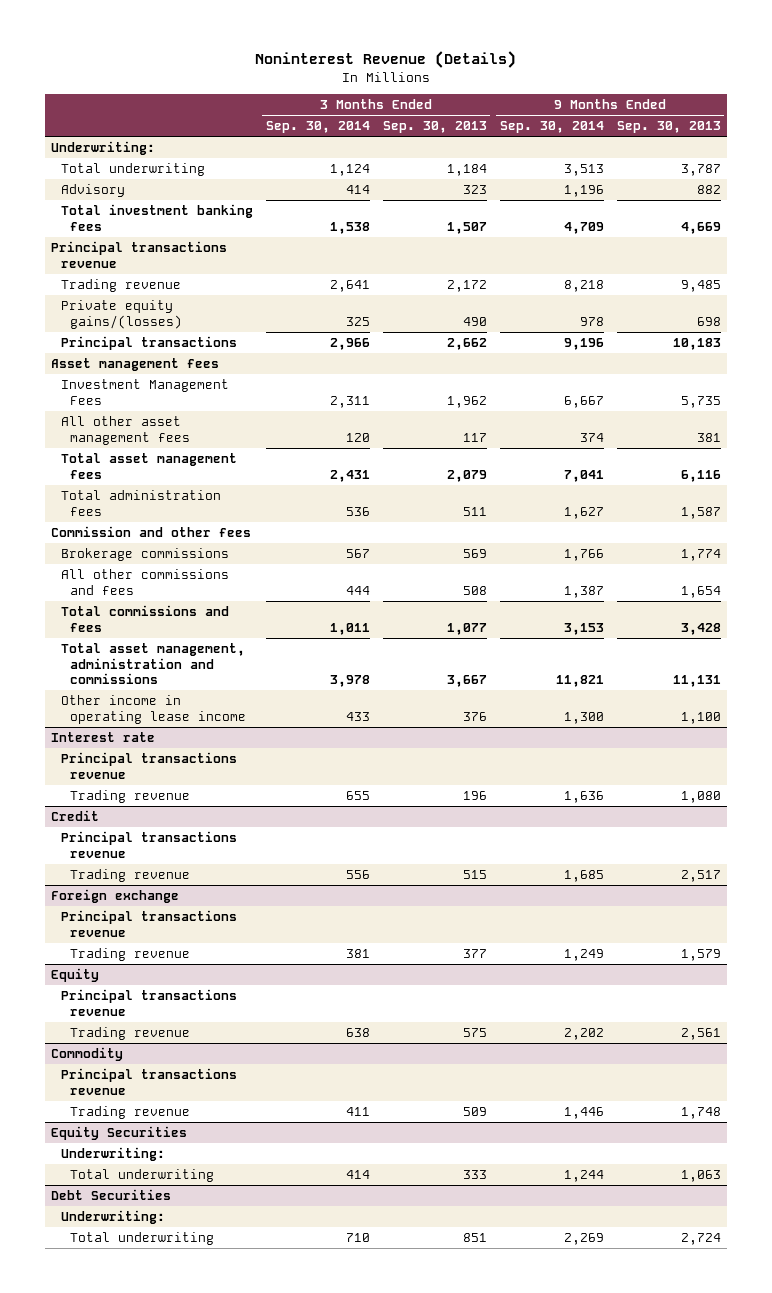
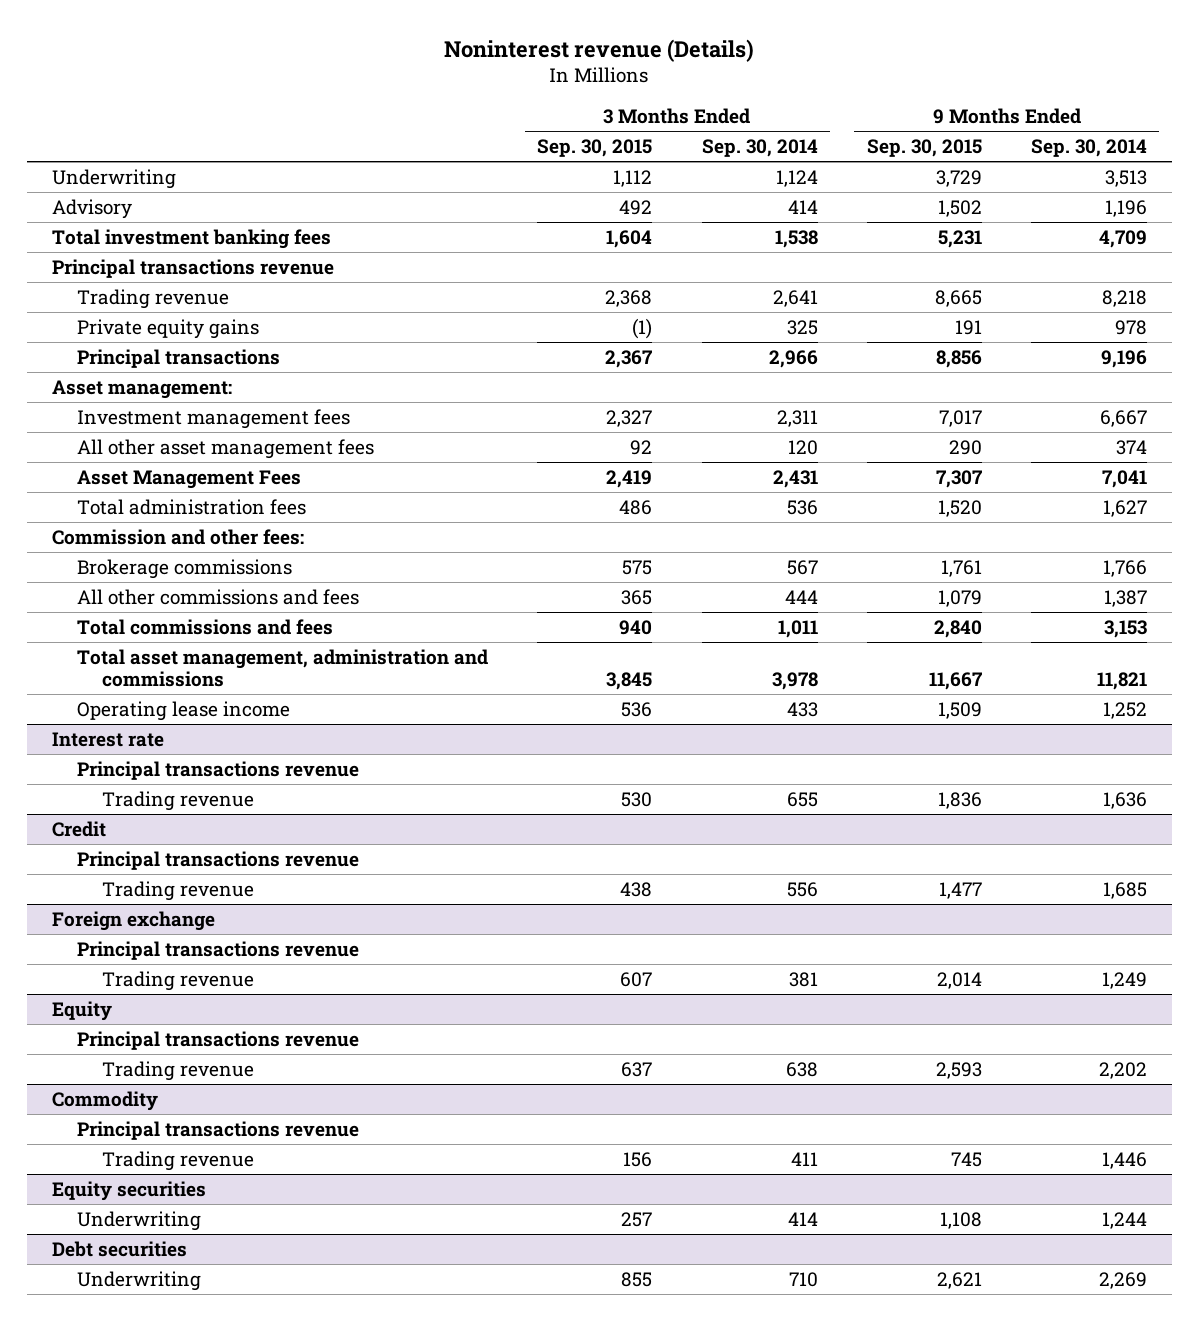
- Noninterest Revenue (Details)
+ Noninterest revenue (Details)
- | 3 Months Ended Sep. 30, 2014 | 3 Months Ended Sep. 30, 2013 | 9 Months Ended Sep. 30, 2014 | 9 Months Ended Sep. 30, 2013
+ | 3 Months Ended Sep. 30, 2015 | 3 Months Ended Sep. 30, 2014 | 9 Months Ended Sep. 30, 2015 | 9 Months Ended Sep. 30, 2014
- Underwriting:
- Total underwriting | 1,124 | 1,184 | 3,513 | 3,787
+ Underwriting | 1,112 | 1,124 | 3,729 | 3,513
- Private equity gains/(losses) | 325 | 490 | 978 | 698
+ Private equity gains | (1) | 325 | 191 | 978
- Asset management fees
- Investment Management Fees | 2,311 | 1,962 | 6,667 | 5,735
+ Asset management:
+ Investment management fees | 2,327 | 2,311 | 7,017 | 6,667
- Total asset management fees | 2,431 | 2,079 | 7,041 | 6,116
+ Asset Management Fees | 2,419 | 2,431 | 7,307 | 7,041
- Commission and other fees
+ Commission and other fees:
- Other income in operating lease income | 433 | 376 | 1,300 | 1,100
+ Operating lease income | 536 | 433 | 1,509 | 1,252
- Equity Securities
- Underwriting:
- Total underwriting | 414 | 333 | 1,244 | 1,063
- Debt Securities
- Underwriting:
- Total underwriting | 710 | 851 | 2,269 | 2,724
+ Equity securities
+ Underwriting | 257 | 414 | 1,108 | 1,244
+ Debt securities
+ Underwriting | 855 | 710 | 2,621 | 2,269

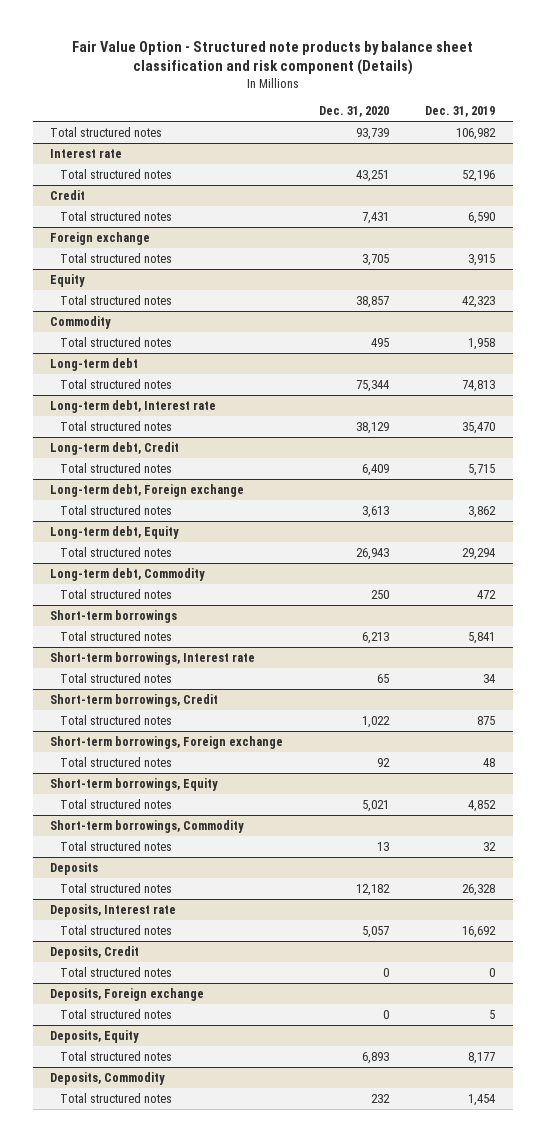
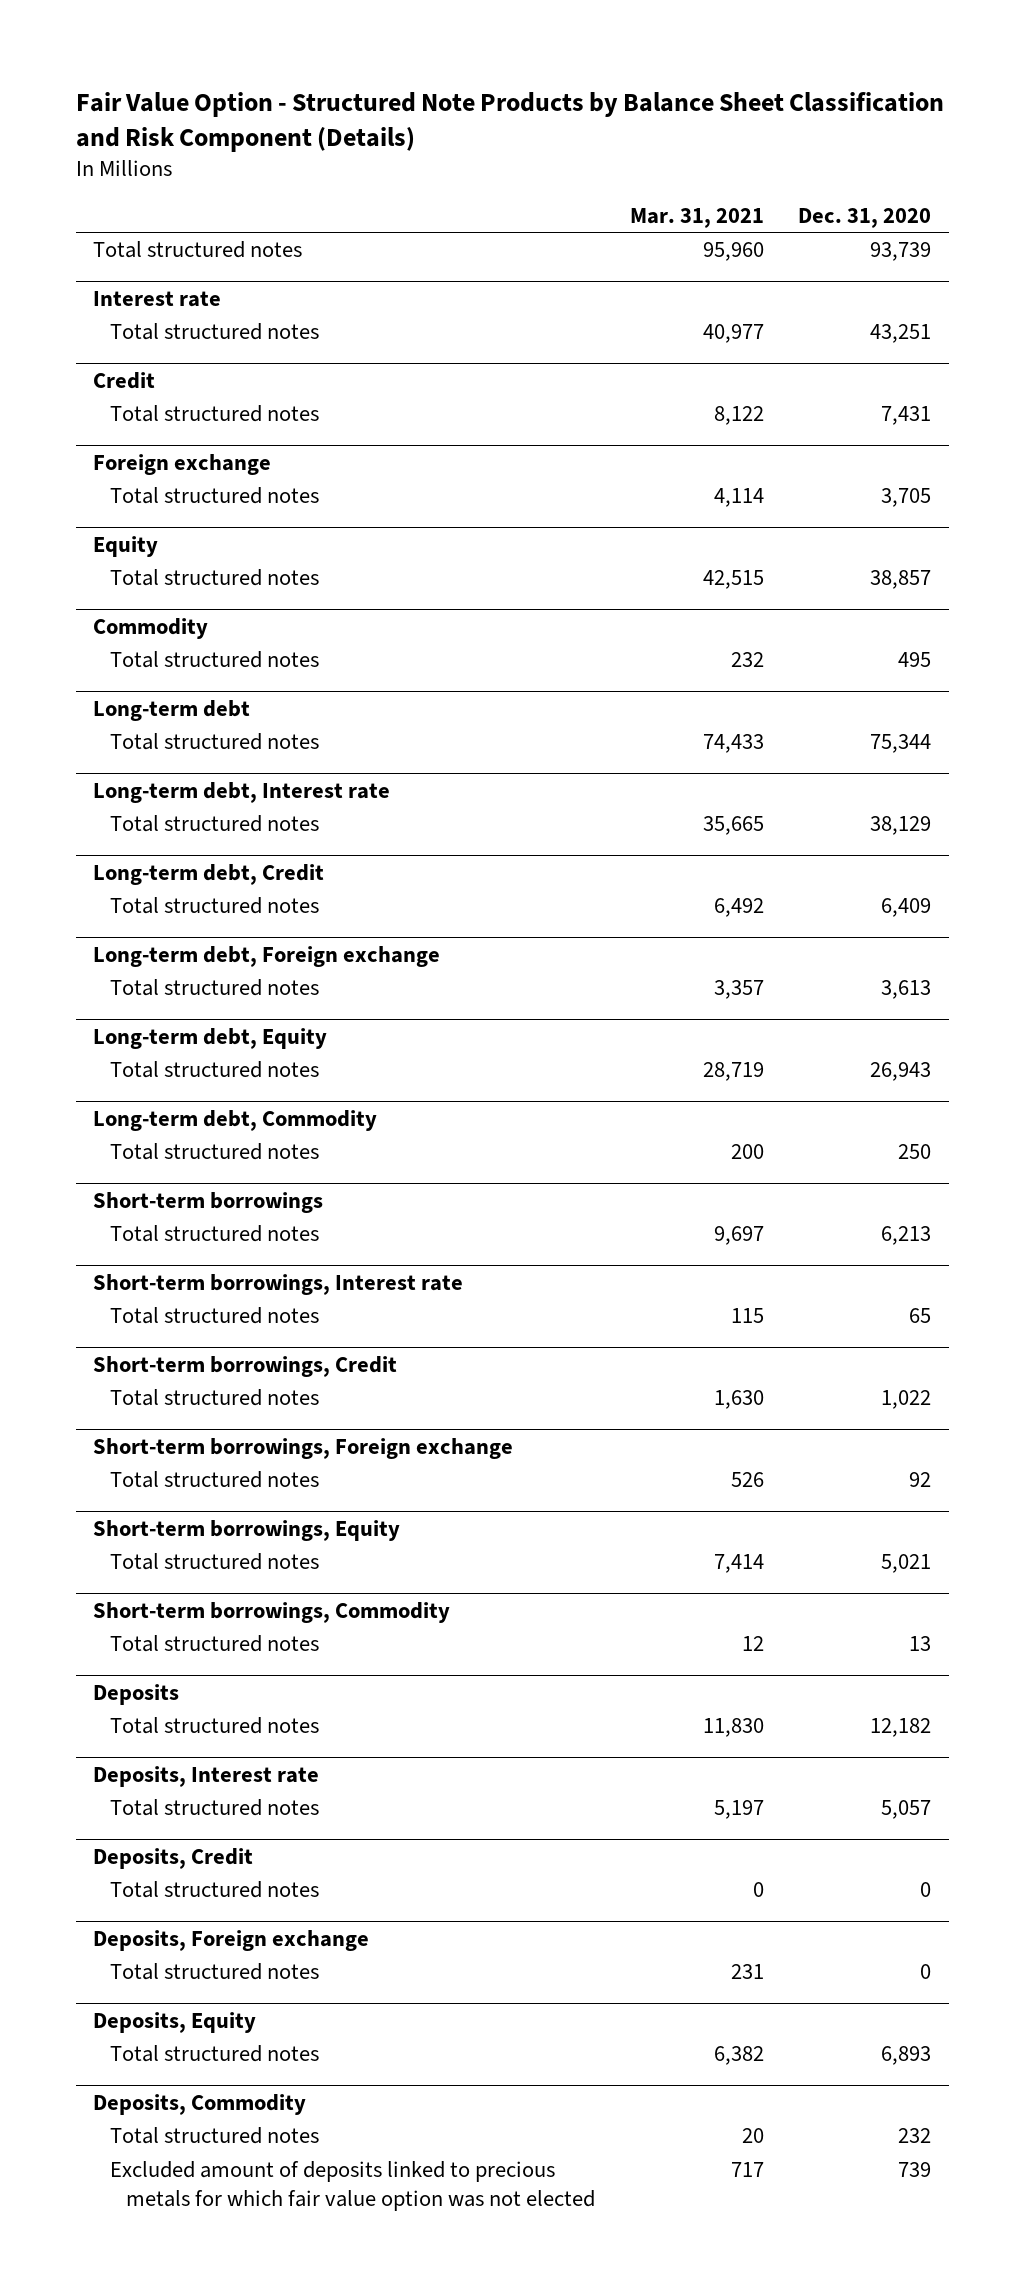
- Fair Value Option - Structured note products by balance sheet classification and risk component (Details)
+ Fair Value Option - Structured Note Products by Balance Sheet Classification and Risk Component (Details)
- | Dec. 31, 2020 | Dec. 31, 2019
+ | Mar. 31, 2021 | Dec. 31, 2020
@ Deposits, Commodity
+ Excluded amount of deposits linked to precious metals for which fair value option was not elected | 717 | 739

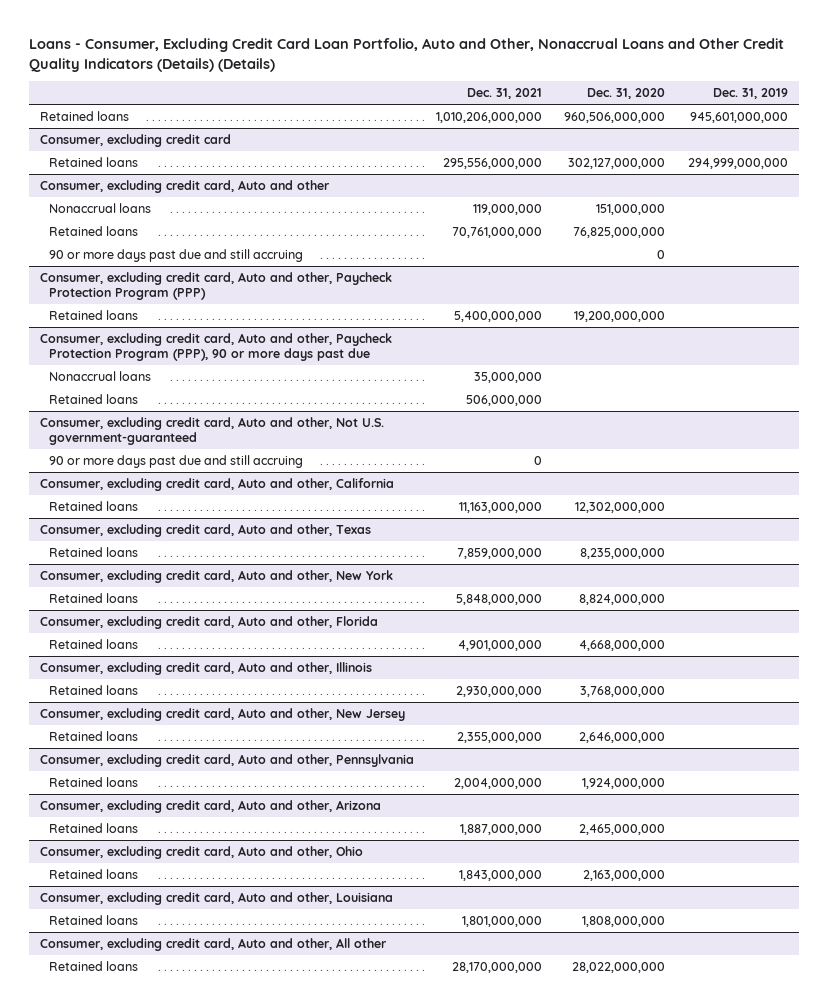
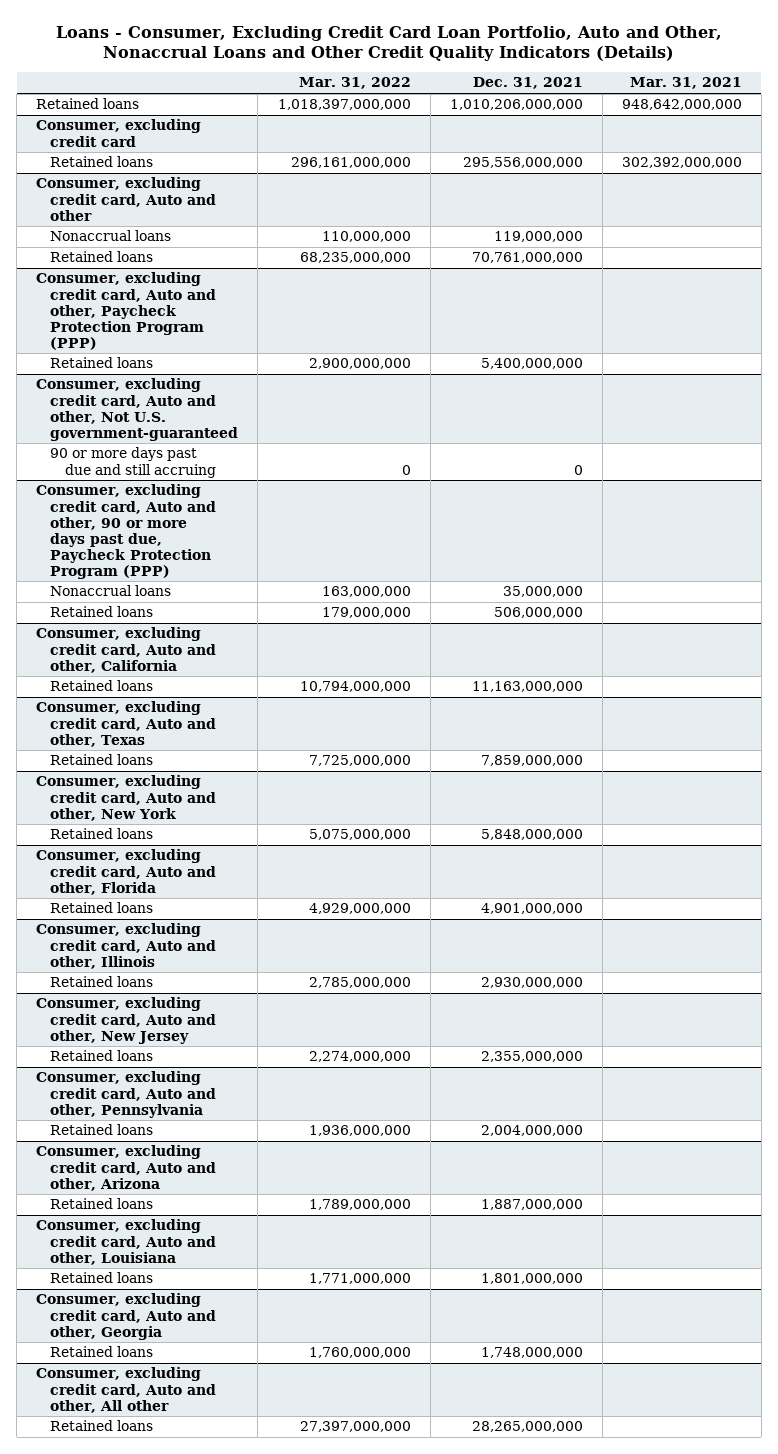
- Loans - Consumer, Excluding Credit Card Loan Portfolio, Auto and Other, Nonaccrual Loans and Other Credit Quality Indicators (Details) (Details)
+ Loans - Consumer, Excluding Credit Card Loan Portfolio, Auto and Other, Nonaccrual Loans and Other Credit Quality Indicators (Details)
- | Dec. 31, 2021 | Dec. 31, 2020 | Dec. 31, 2019
+ | Mar. 31, 2022 | Dec. 31, 2021 | Mar. 31, 2021
@ Consumer, excluding credit card, Auto and other
- 90 or more days past due and still accruing | | 0 |
- Consumer, excluding credit card, Auto and other, Paycheck Protection Program (PPP), 90 or more days past due
- Nonaccrual loans | 35,000,000 | |
- Retained loans | 506,000,000 | |
+ Consumer, excluding credit card, Auto and other, 90 or more days past due, Paycheck Protection Program (PPP)
+ Nonaccrual loans | 163,000,000 | 35,000,000 |
+ Retained loans | 179,000,000 | 506,000,000 |
- Consumer, excluding credit card, Auto and other, Ohio
- Retained loans | 1,843,000,000 | 2,163,000,000 |
+ Consumer, excluding credit card, Auto and other, Georgia
+ Retained loans | 1,760,000,000 | 1,748,000,000 |
@ Consumer, excluding credit card, Auto and other, All other
- Retained loans | 28,170,000,000 | 28,022,000,000 |
+ Retained loans | 27,397,000,000 | 28,265,000,000 |

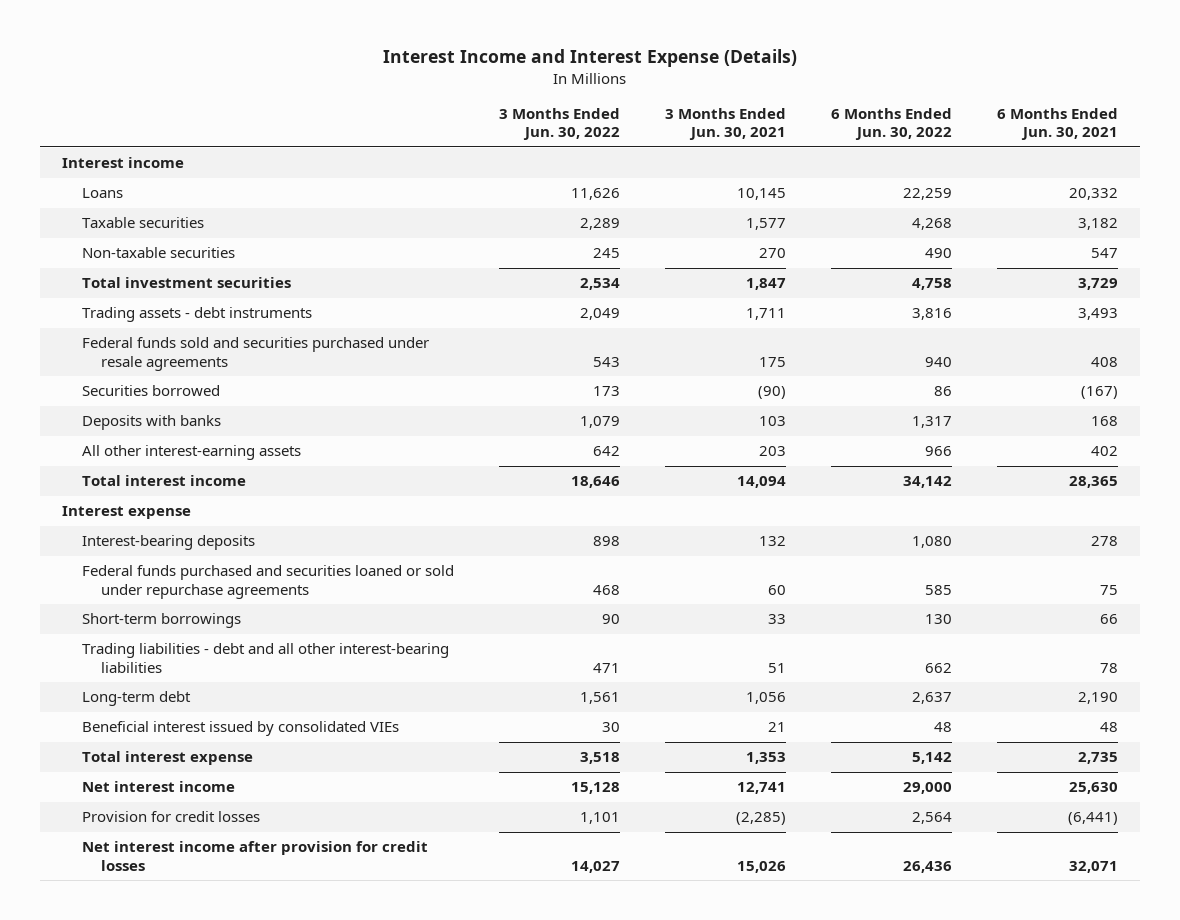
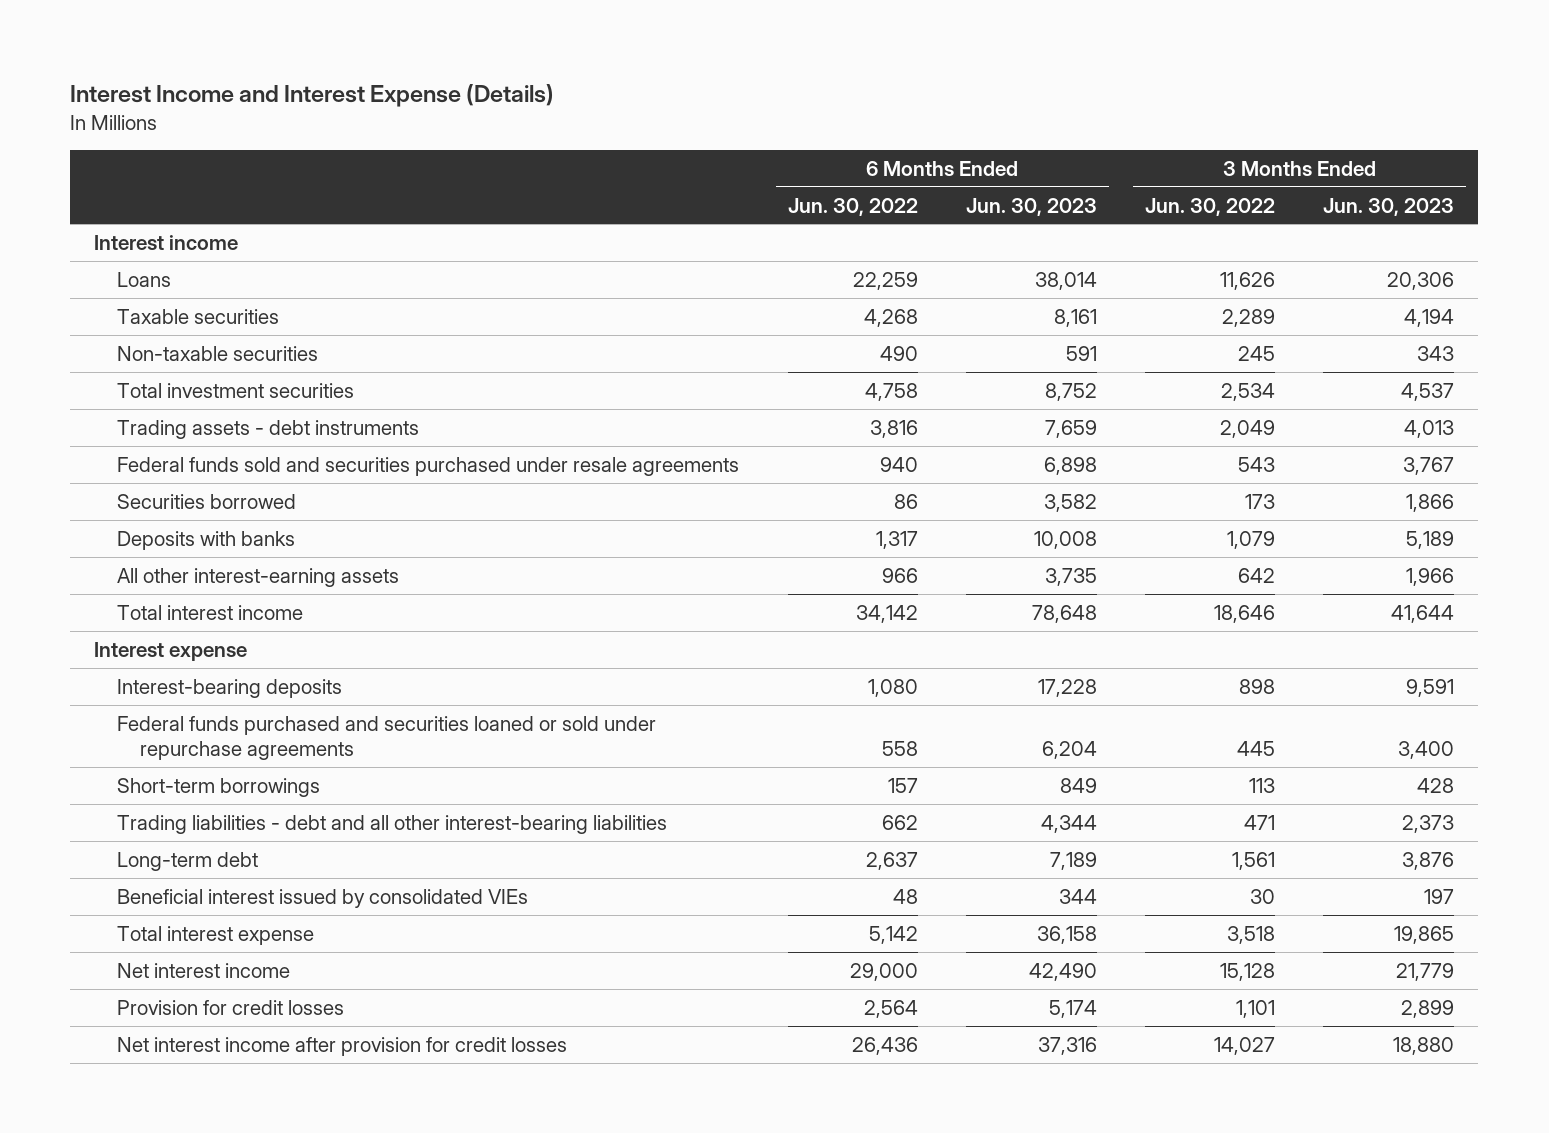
- | 3 Months Ended Jun. 30, 2022 | 3 Months Ended Jun. 30, 2021 | 6 Months Ended Jun. 30, 2022 | 6 Months Ended Jun. 30, 2021
+ | 6 Months Ended Jun. 30, 2022 | 6 Months Ended Jun. 30, 2023 | 3 Months Ended Jun. 30, 2022 | 3 Months Ended Jun. 30, 2023
- Federal funds purchased and securities loaned or sold under repurchase agreements | 468 | 60 | 585 | 75
- Short-term borrowings | 90 | 33 | 130 | 66
+ Federal funds purchased and securities loaned or sold under repurchase agreements | 558 | 6,204 | 445 | 3,400
+ Short-term borrowings | 157 | 849 | 113 | 428

